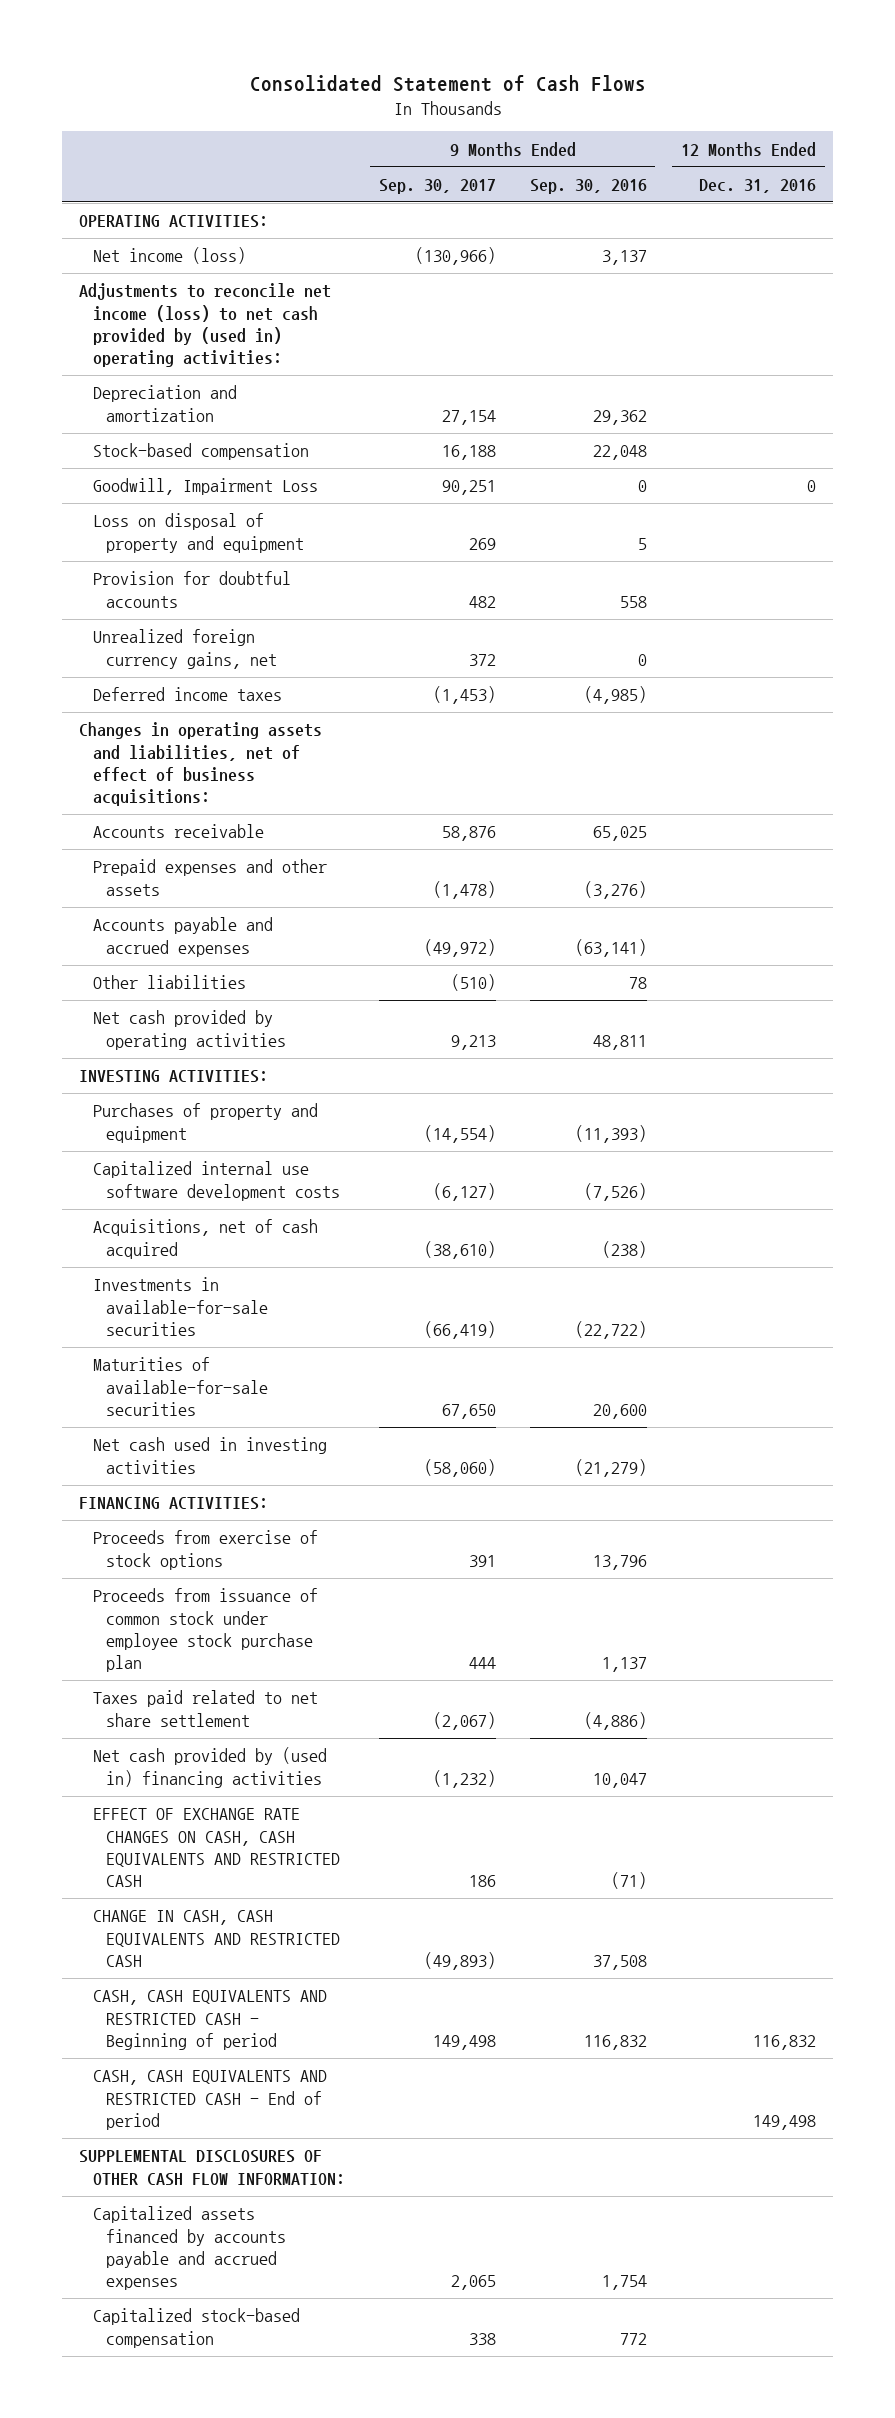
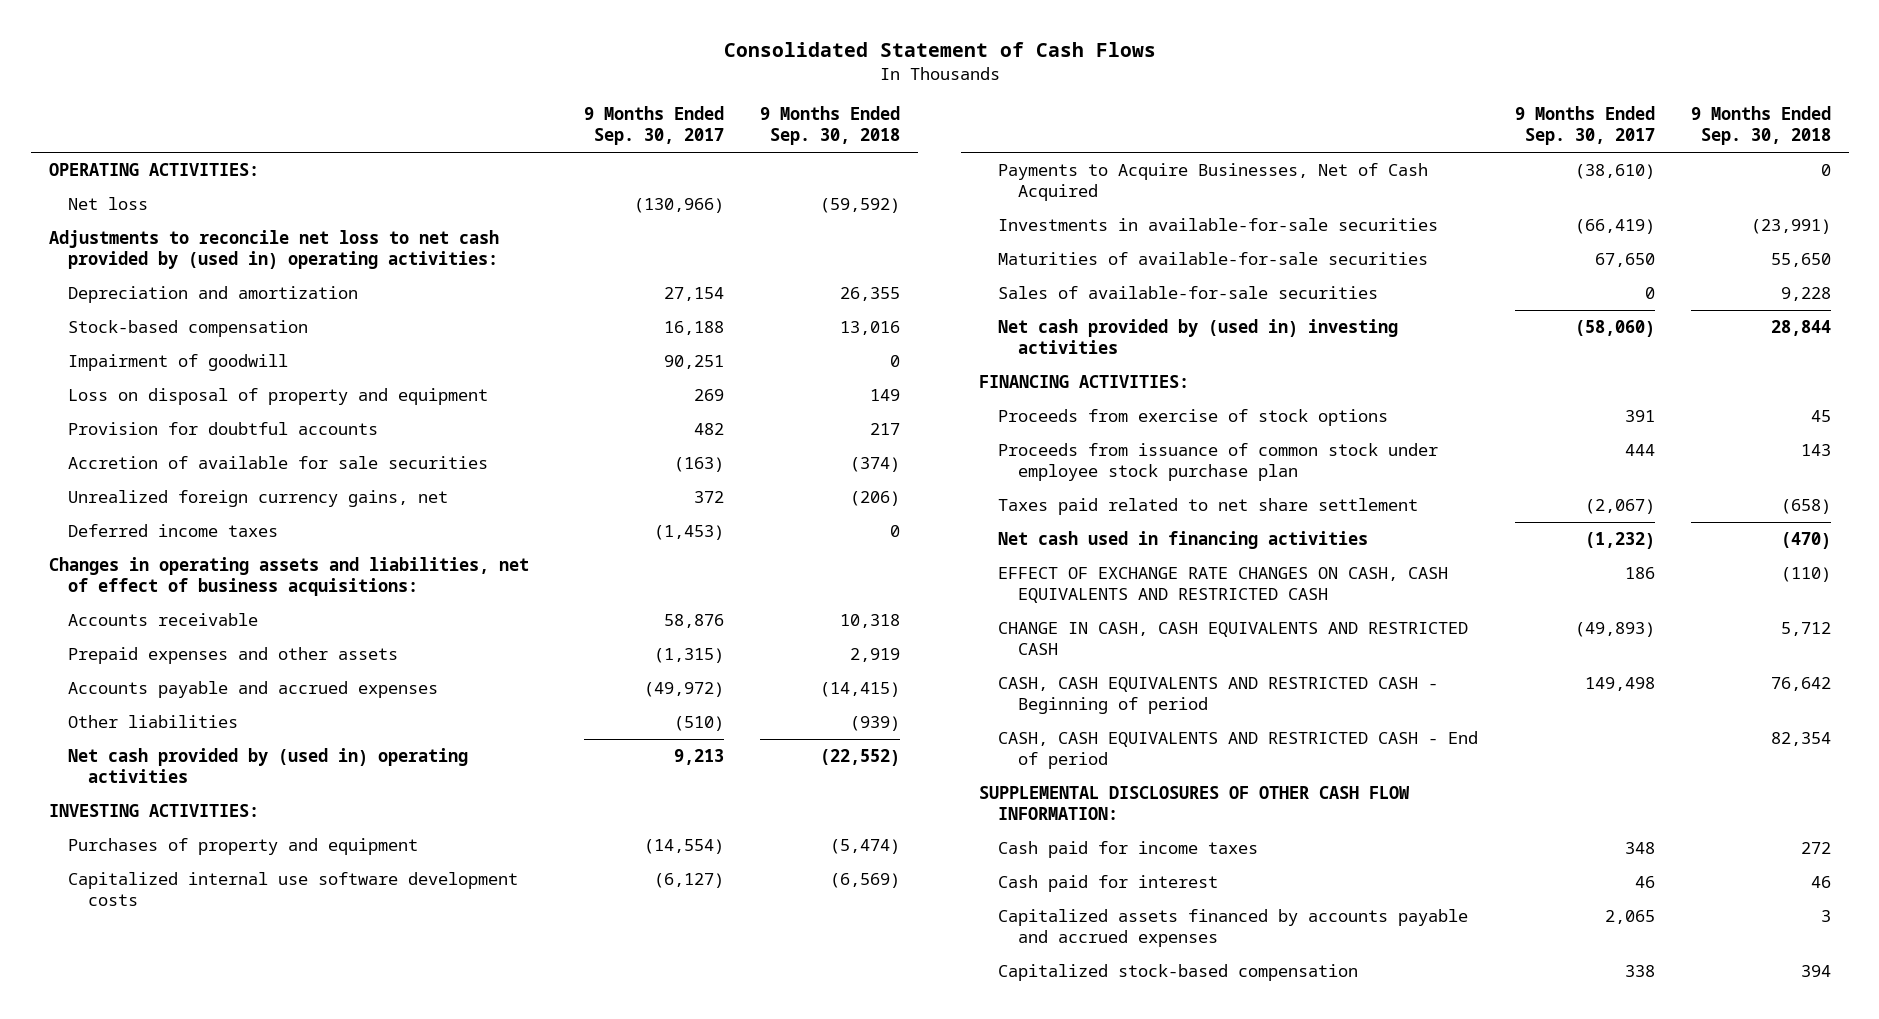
- | 9 Months Ended Sep. 30, 2017 | 9 Months Ended Sep. 30, 2016 | 12 Months Ended Dec. 31, 2016
+ | 9 Months Ended Sep. 30, 2017 | 9 Months Ended Sep. 30, 2018
- Net income (loss) | (130,966) | 3,137 |
- Adjustments to reconcile net income (loss) to net cash provided by (used in) operating activities:
+ Net loss | (130,966) | (59,592)
+ Adjustments to reconcile net loss to net cash provided by (used in) operating activities:
- Goodwill, Impairment Loss | 90,251 | 0 | 0
+ Impairment of goodwill | 90,251 | 0
+ Accretion of available for sale securities | (163) | (374)
- Prepaid expenses and other assets | (1,478) | (3,276) |
+ Prepaid expenses and other assets | (1,315) | 2,919
- Net cash provided by operating activities | 9,213 | 48,811 |
+ Net cash provided by (used in) operating activities | 9,213 | (22,552)
- Acquisitions, net of cash acquired | (38,610) | (238) |
+ Payments to Acquire Businesses, Net of Cash Acquired | (38,610) | 0
- Net cash used in investing activities | (58,060) | (21,279) |
+ Sales of available-for-sale securities | 0 | 9,228
+ Net cash provided by (used in) investing activities | (58,060) | 28,844
- Net cash provided by (used in) financing activities | (1,232) | 10,047 |
+ Net cash used in financing activities | (1,232) | (470)
+ Cash paid for income taxes | 348 | 272
+ Cash paid for interest | 46 | 46

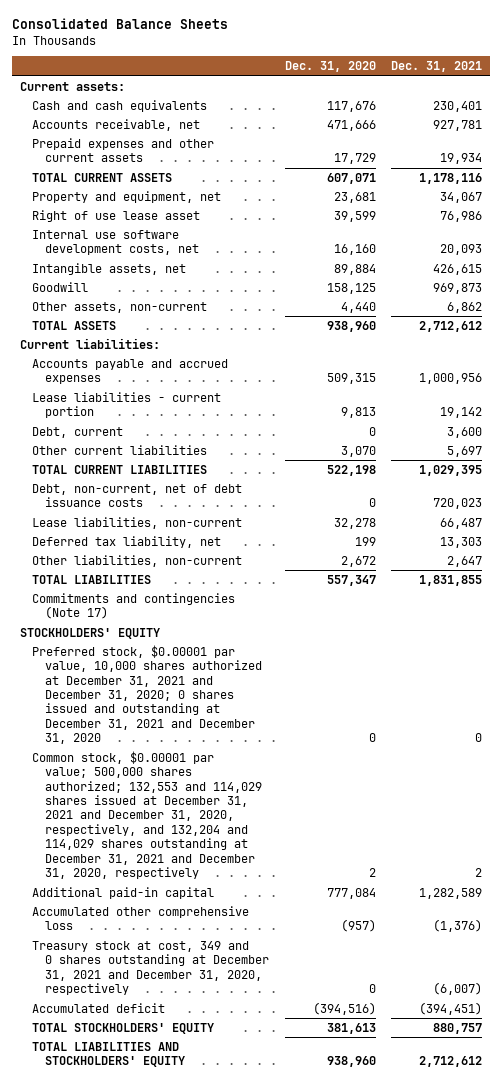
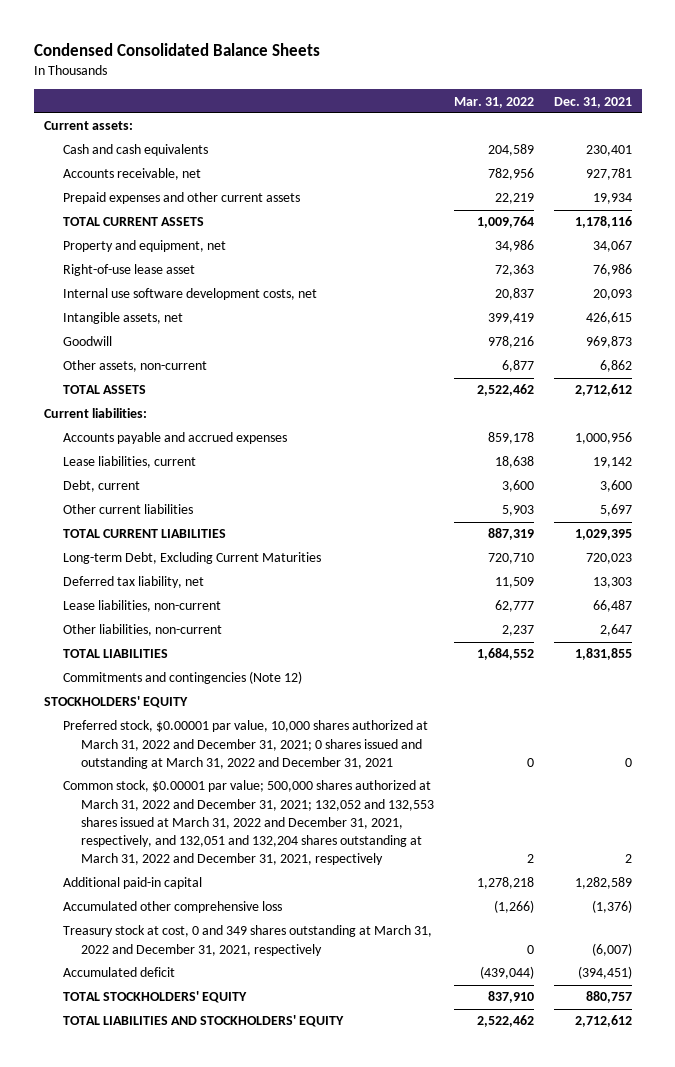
- Consolidated Balance Sheets
+ Condensed Consolidated Balance Sheets
- | Dec. 31, 2020 | Dec. 31, 2021
+ | Mar. 31, 2022 | Dec. 31, 2021
- Right of use lease asset | 39,599 | 76,986
+ Right-of-use lease asset | 72,363 | 76,986
- Lease liabilities - current portion | 9,813 | 19,142
+ Lease liabilities, current | 18,638 | 19,142
- Debt, non-current, net of debt issuance costs | 0 | 720,023
+ Long-term Debt, Excluding Current Maturities | 720,710 | 720,023
moved down: Lease liabilities, non-current | 62,777 | 66,487
- Commitments and contingencies (Note 17)
+ Commitments and contingencies (Note 12)
- Preferred stock, $0.00001 par value, 10,000 shares authorized at December 31, 2021 and December 31, 2020; 0 shares issued and outstanding at December 31, 2021 and December 31, 2020 | 0 | 0
- Common stock, $0.00001 par value; 500,000 shares authorized; 132,553 and 114,029 shares issued at December 31, 2021 and December 31, 2020, respectively, and 132,204 and 114,029 shares outstanding at December 31, 2021 and December 31, 2020, respectively | 2 | 2
+ Preferred stock, $0.00001 par value, 10,000 shares authorized at March 31, 2022 and December 31, 2021; 0 shares issued and outstanding at March 31, 2022 and December 31, 2021 | 0 | 0
+ Common stock, $0.00001 par value; 500,000 shares authorized at March 31, 2022 and December 31, 2021; 132,052 and 132,553 shares issued at March 31, 2022 and December 31, 2021, respectively, and 132,051 and 132,204 shares outstanding at March 31, 2022 and December 31, 2021, respectively | 2 | 2
- Treasury stock at cost, 349 and 0 shares outstanding at December 31, 2021 and December 31, 2020, respectively | 0 | (6,007)
+ Treasury stock at cost, 0 and 349 shares outstanding at March 31, 2022 and December 31, 2021, respectively | 0 | (6,007)

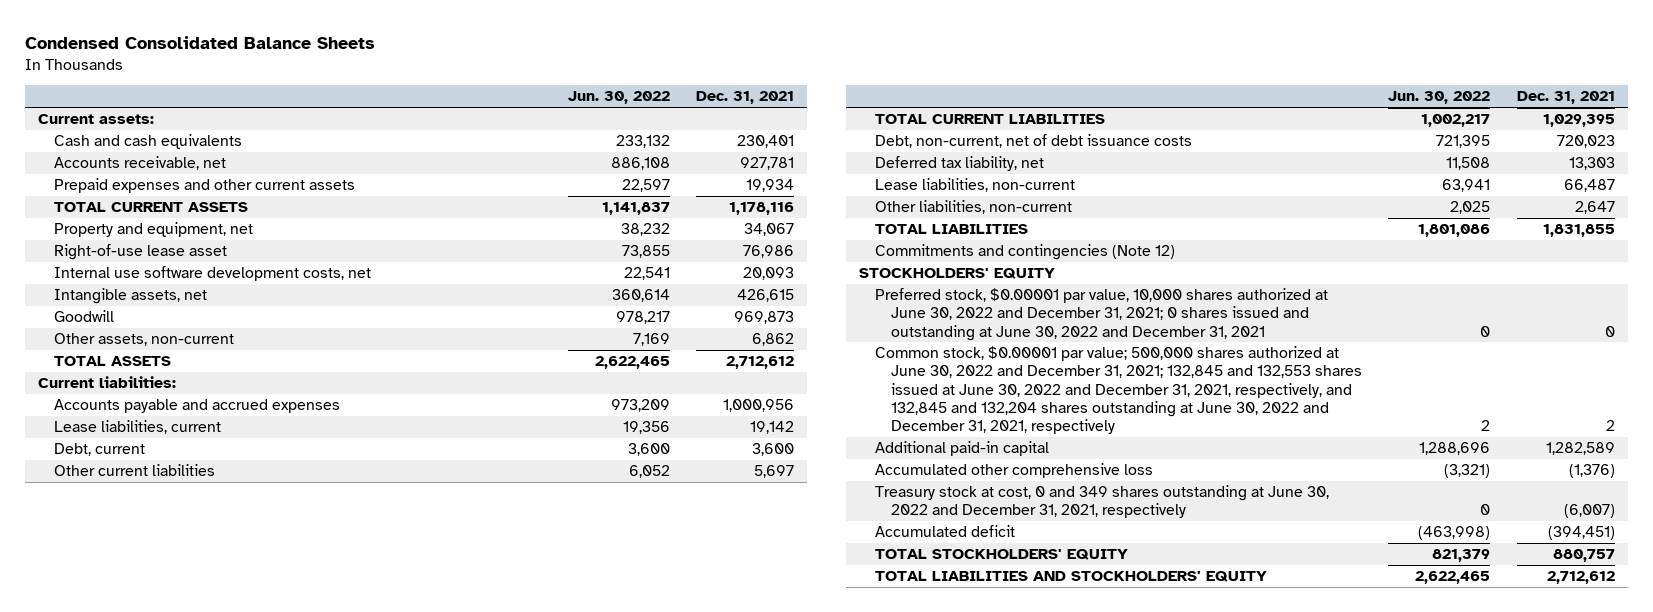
- | Mar. 31, 2022 | Dec. 31, 2021
+ | Jun. 30, 2022 | Dec. 31, 2021
- Long-term Debt, Excluding Current Maturities | 720,710 | 720,023
+ Debt, non-current, net of debt issuance costs | 721,395 | 720,023
- Preferred stock, $0.00001 par value, 10,000 shares authorized at March 31, 2022 and December 31, 2021; 0 shares issued and outstanding at March 31, 2022 and December 31, 2021 | 0 | 0
- Common stock, $0.00001 par value; 500,000 shares authorized at March 31, 2022 and December 31, 2021; 132,052 and 132,553 shares issued at March 31, 2022 and December 31, 2021, respectively, and 132,051 and 132,204 shares outstanding at March 31, 2022 and December 31, 2021, respectively | 2 | 2
+ Preferred stock, $0.00001 par value, 10,000 shares authorized at June 30, 2022 and December 31, 2021; 0 shares issued and outstanding at June 30, 2022 and December 31, 2021 | 0 | 0
+ Common stock, $0.00001 par value; 500,000 shares authorized at June 30, 2022 and December 31, 2021; 132,845 and 132,553 shares issued at June 30, 2022 and December 31, 2021, respectively, and 132,845 and 132,204 shares outstanding at June 30, 2022 and December 31, 2021, respectively | 2 | 2
- Treasury stock at cost, 0 and 349 shares outstanding at March 31, 2022 and December 31, 2021, respectively | 0 | (6,007)
+ Treasury stock at cost, 0 and 349 shares outstanding at June 30, 2022 and December 31, 2021, respectively | 0 | (6,007)

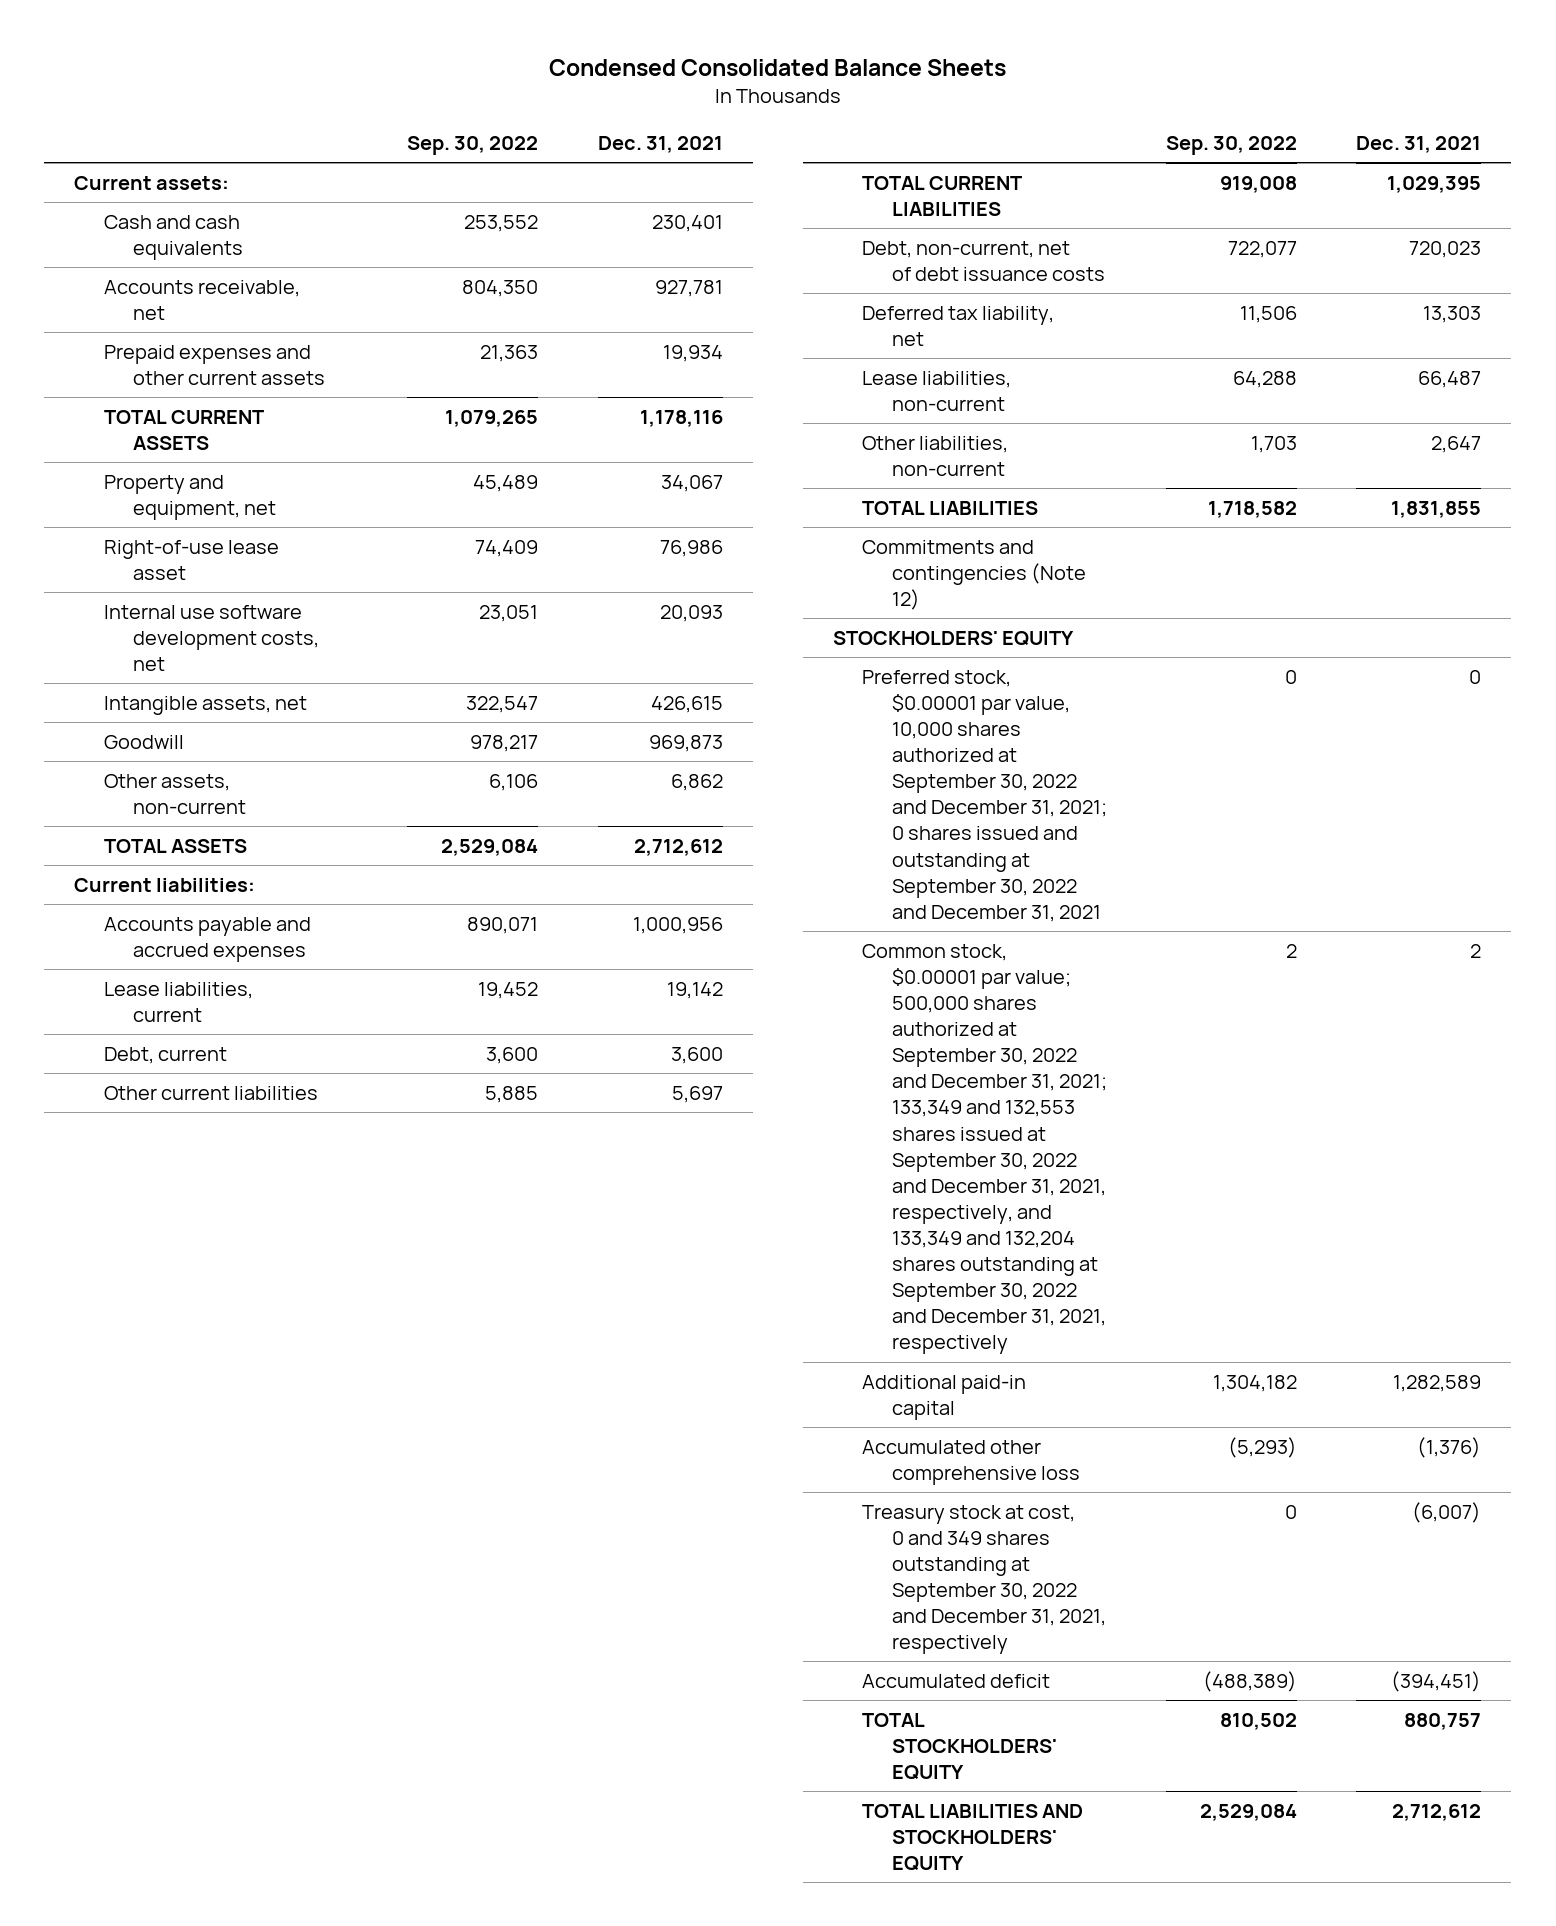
- | Jun. 30, 2022 | Dec. 31, 2021
+ | Sep. 30, 2022 | Dec. 31, 2021
- Preferred stock, $0.00001 par value, 10,000 shares authorized at June 30, 2022 and December 31, 2021; 0 shares issued and outstanding at June 30, 2022 and December 31, 2021 | 0 | 0
- Common stock, $0.00001 par value; 500,000 shares authorized at June 30, 2022 and December 31, 2021; 132,845 and 132,553 shares issued at June 30, 2022 and December 31, 2021, respectively, and 132,845 and 132,204 shares outstanding at June 30, 2022 and December 31, 2021, respectively | 2 | 2
+ Preferred stock, $0.00001 par value, 10,000 shares authorized at September 30, 2022 and December 31, 2021; 0 shares issued and outstanding at September 30, 2022 and December 31, 2021 | 0 | 0
+ Common stock, $0.00001 par value; 500,000 shares authorized at September 30, 2022 and December 31, 2021; 133,349 and 132,553 shares issued at September 30, 2022 and December 31, 2021, respectively, and 133,349 and 132,204 shares outstanding at September 30, 2022 and December 31, 2021, respectively | 2 | 2
- Treasury stock at cost, 0 and 349 shares outstanding at June 30, 2022 and December 31, 2021, respectively | 0 | (6,007)
+ Treasury stock at cost, 0 and 349 shares outstanding at September 30, 2022 and December 31, 2021, respectively | 0 | (6,007)

